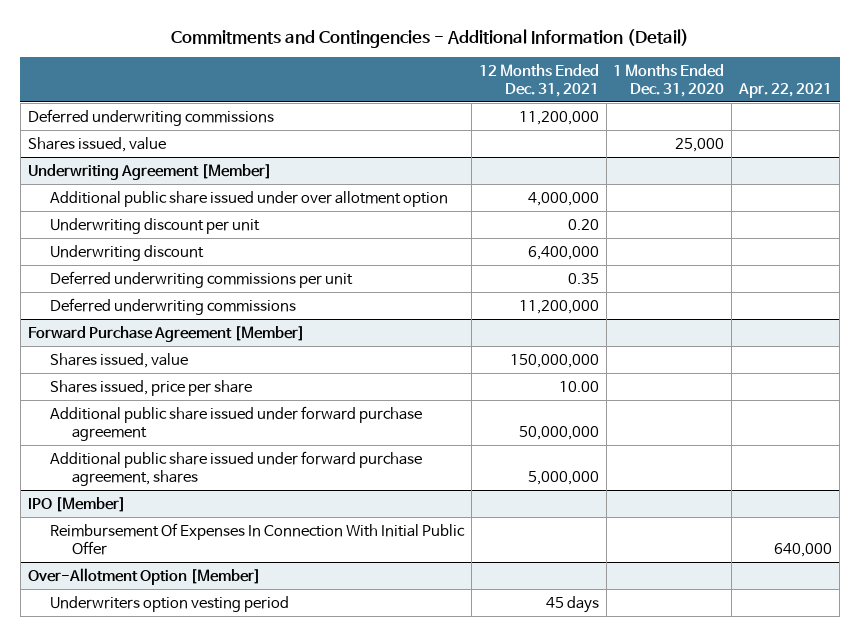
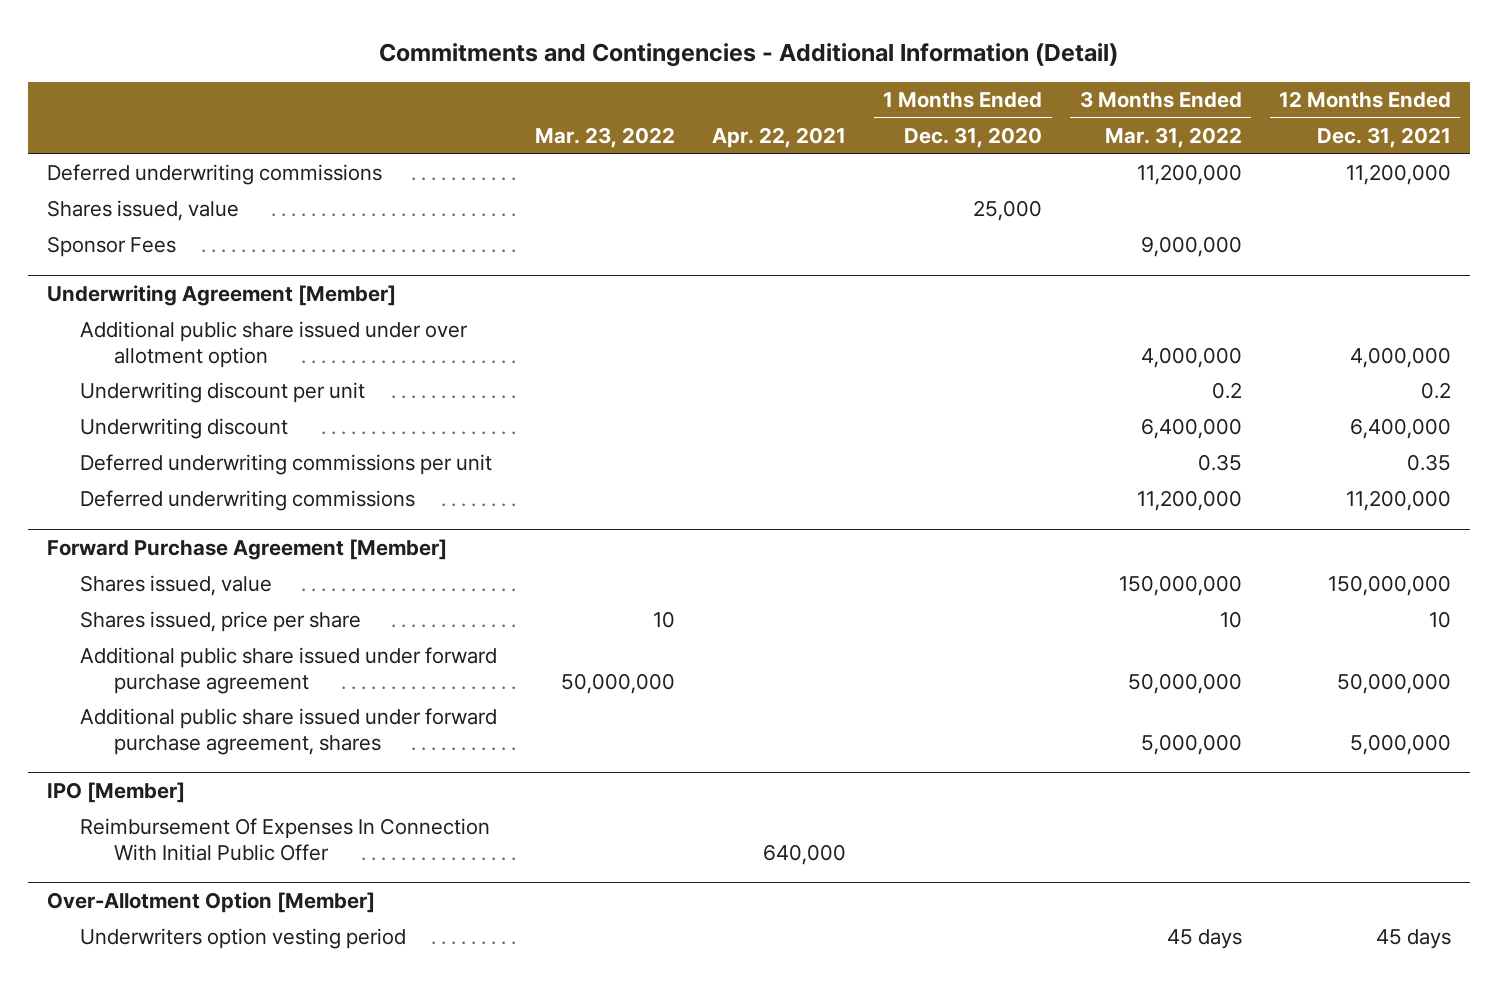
- | 12 Months Ended Dec. 31, 2021 | 1 Months Ended Dec. 31, 2020 | Apr. 22, 2021
+ | Mar. 23, 2022 | Apr. 22, 2021 | 1 Months Ended Dec. 31, 2020 | 3 Months Ended Mar. 31, 2022 | 12 Months Ended Dec. 31, 2021
+ Sponsor Fees | | | | 9,000,000 |
@ Underwriting Agreement [Member]
- Underwriting discount per unit | 0.20 | |
+ Underwriting discount per unit | | | | 0.2 | 0.2
@ Forward Purchase Agreement [Member]
- Shares issued, price per share | 10.00 | |
+ Shares issued, price per share | 10 | | | 10 | 10

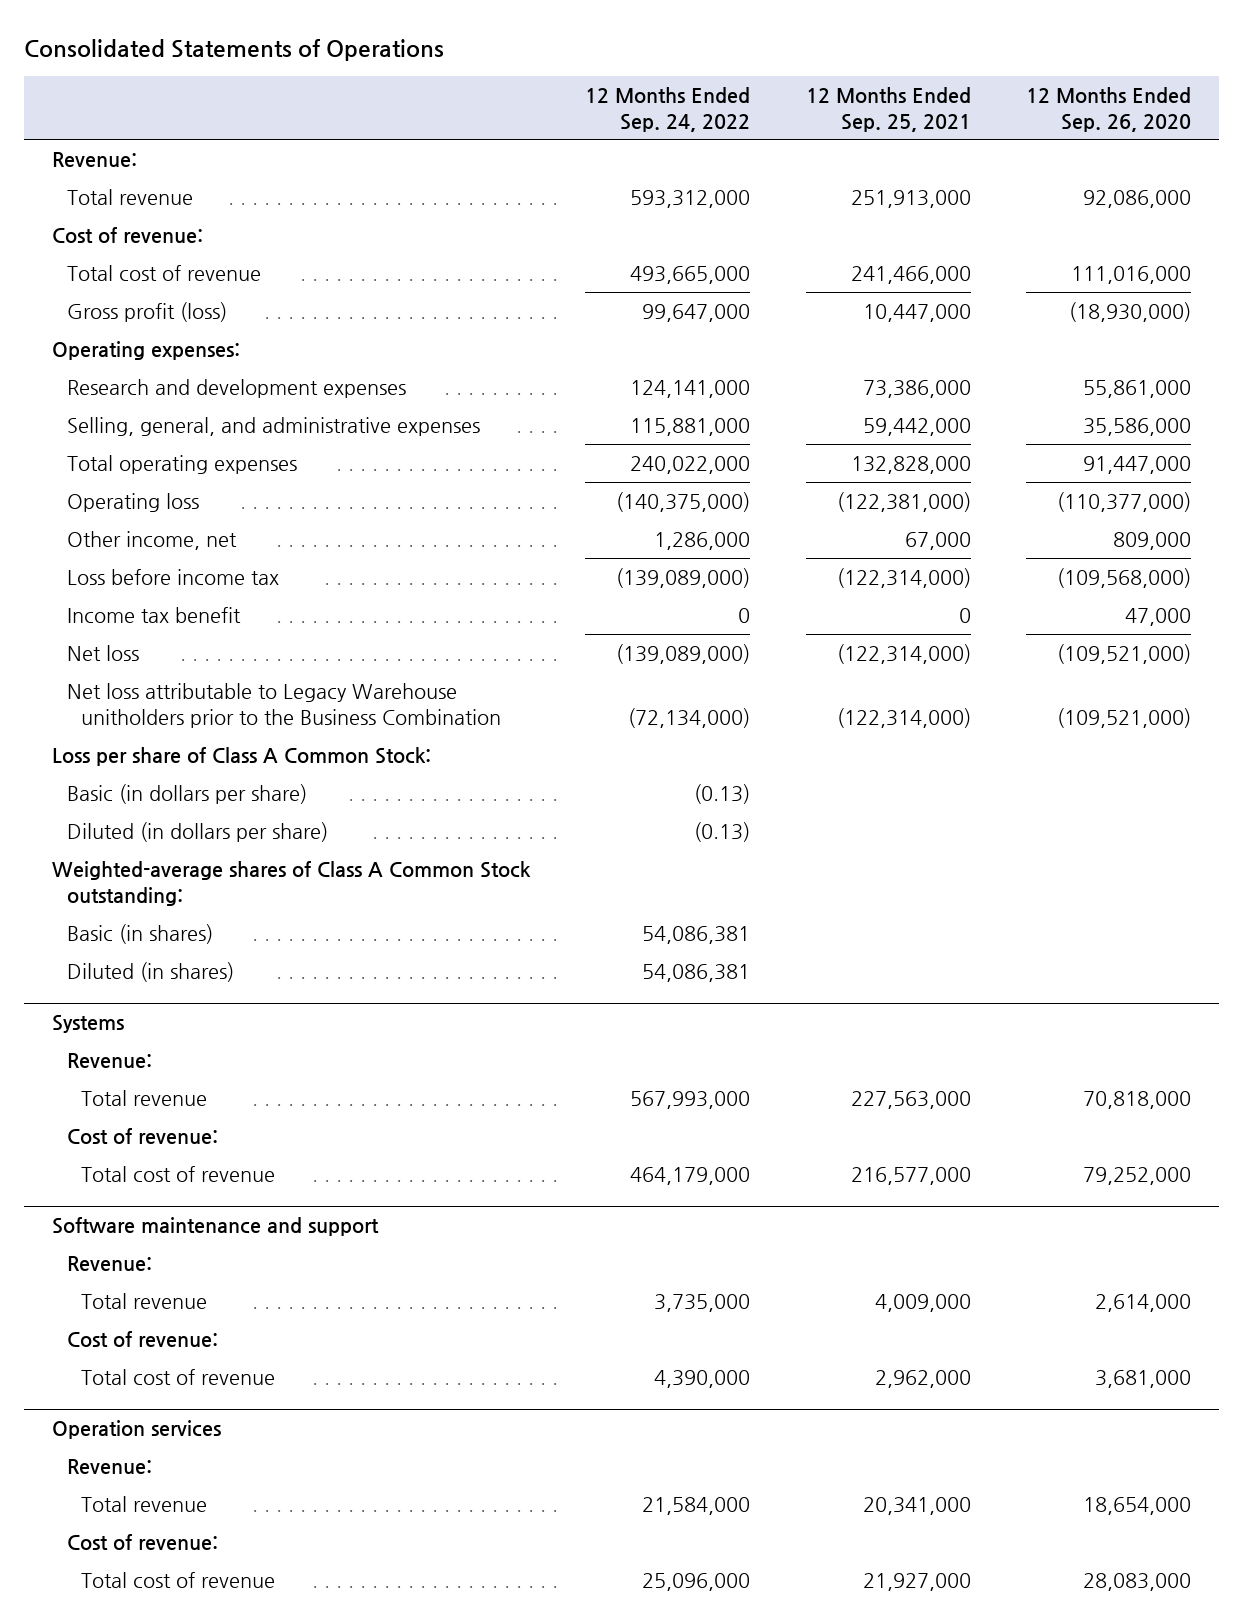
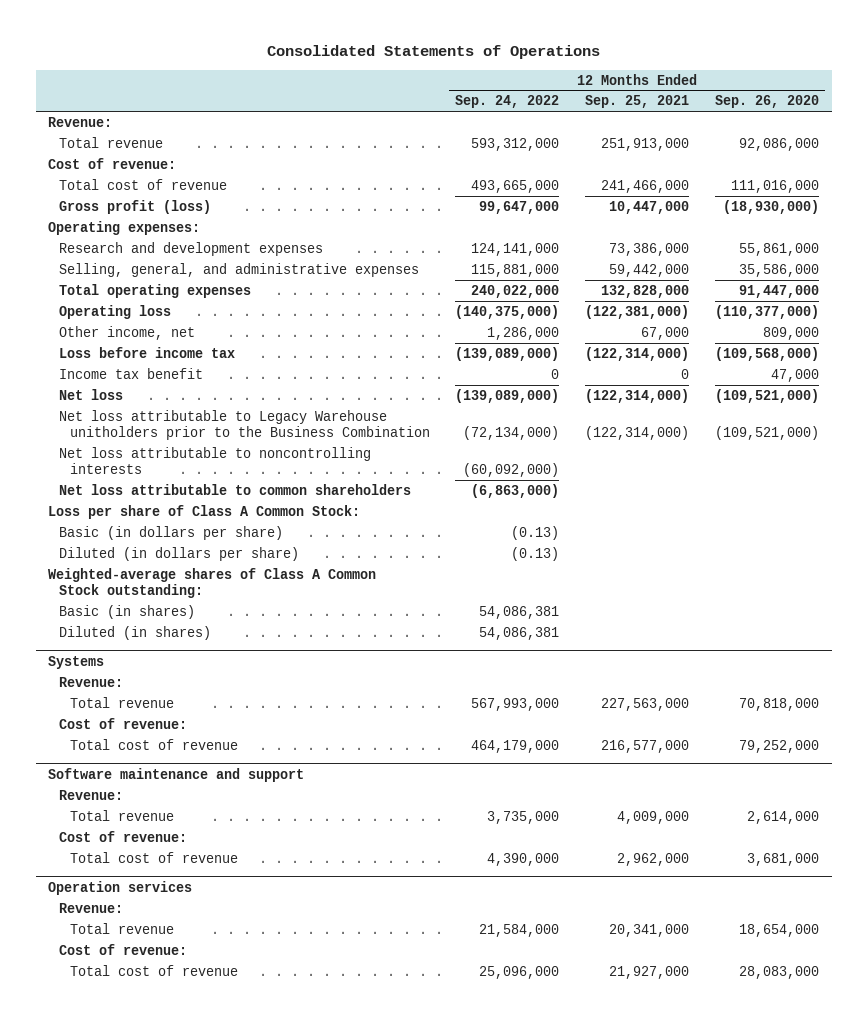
+ Net loss attributable to noncontrolling interests | (60,092,000) | |
+ Net loss attributable to common shareholders | (6,863,000) | |

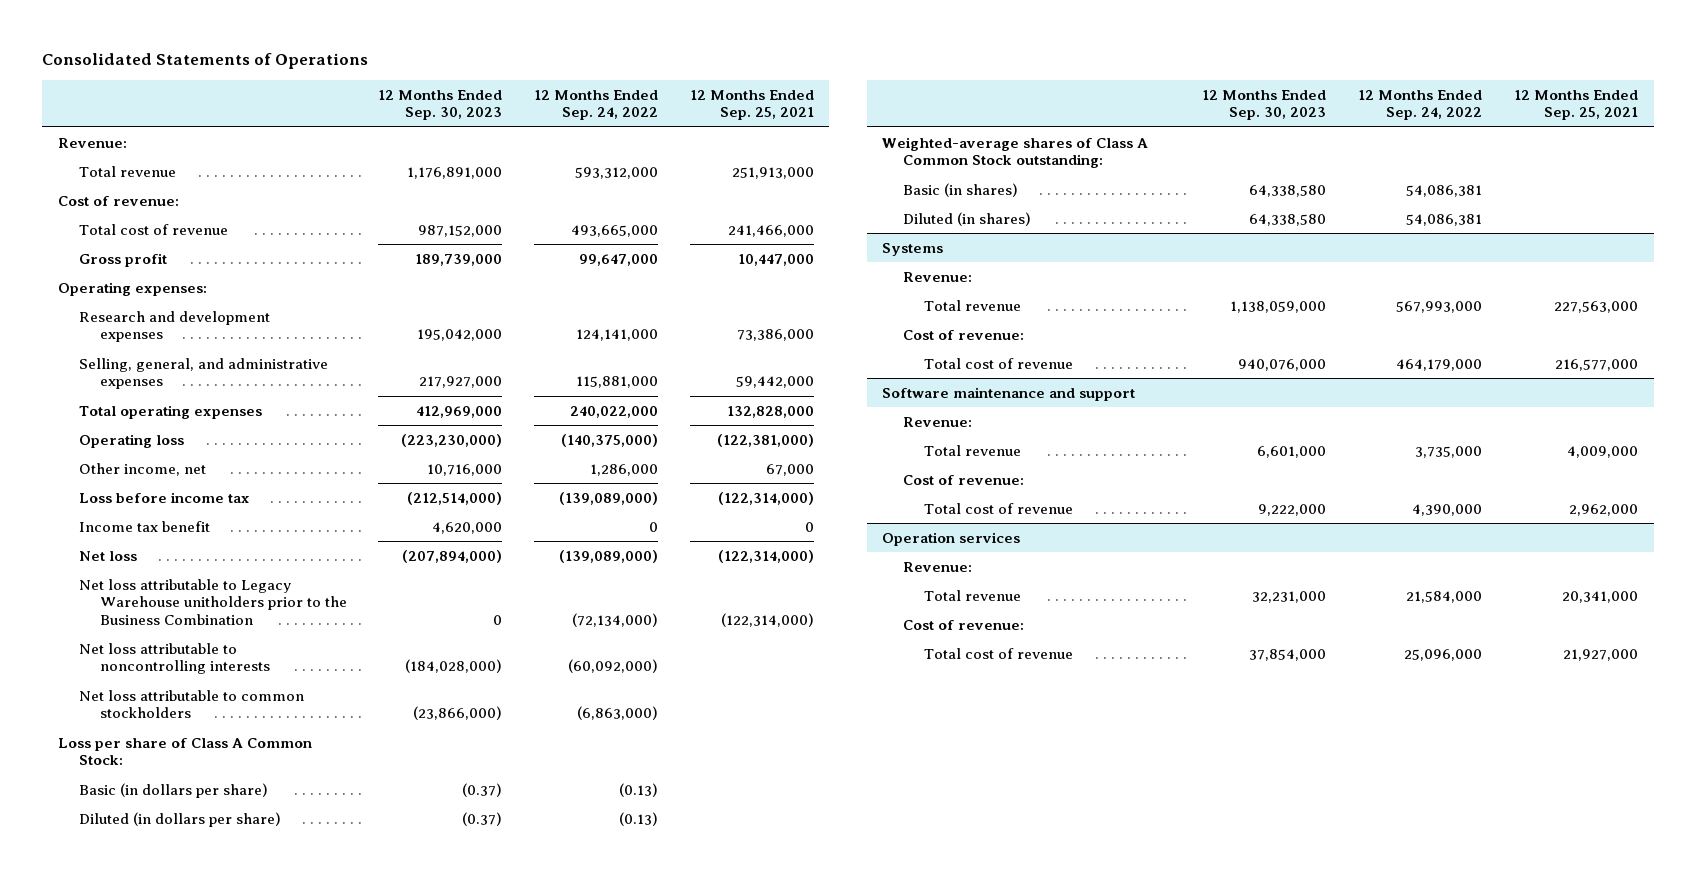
- | 12 Months Ended Sep. 24, 2022 | 12 Months Ended Sep. 25, 2021 | 12 Months Ended Sep. 26, 2020
+ | 12 Months Ended Sep. 30, 2023 | 12 Months Ended Sep. 24, 2022 | 12 Months Ended Sep. 25, 2021
- Gross profit (loss) | 99,647,000 | 10,447,000 | (18,930,000)
+ Gross profit | 189,739,000 | 99,647,000 | 10,447,000
- Net loss attributable to common shareholders | (6,863,000) | |
+ Net loss attributable to common stockholders | (23,866,000) | (6,863,000) |

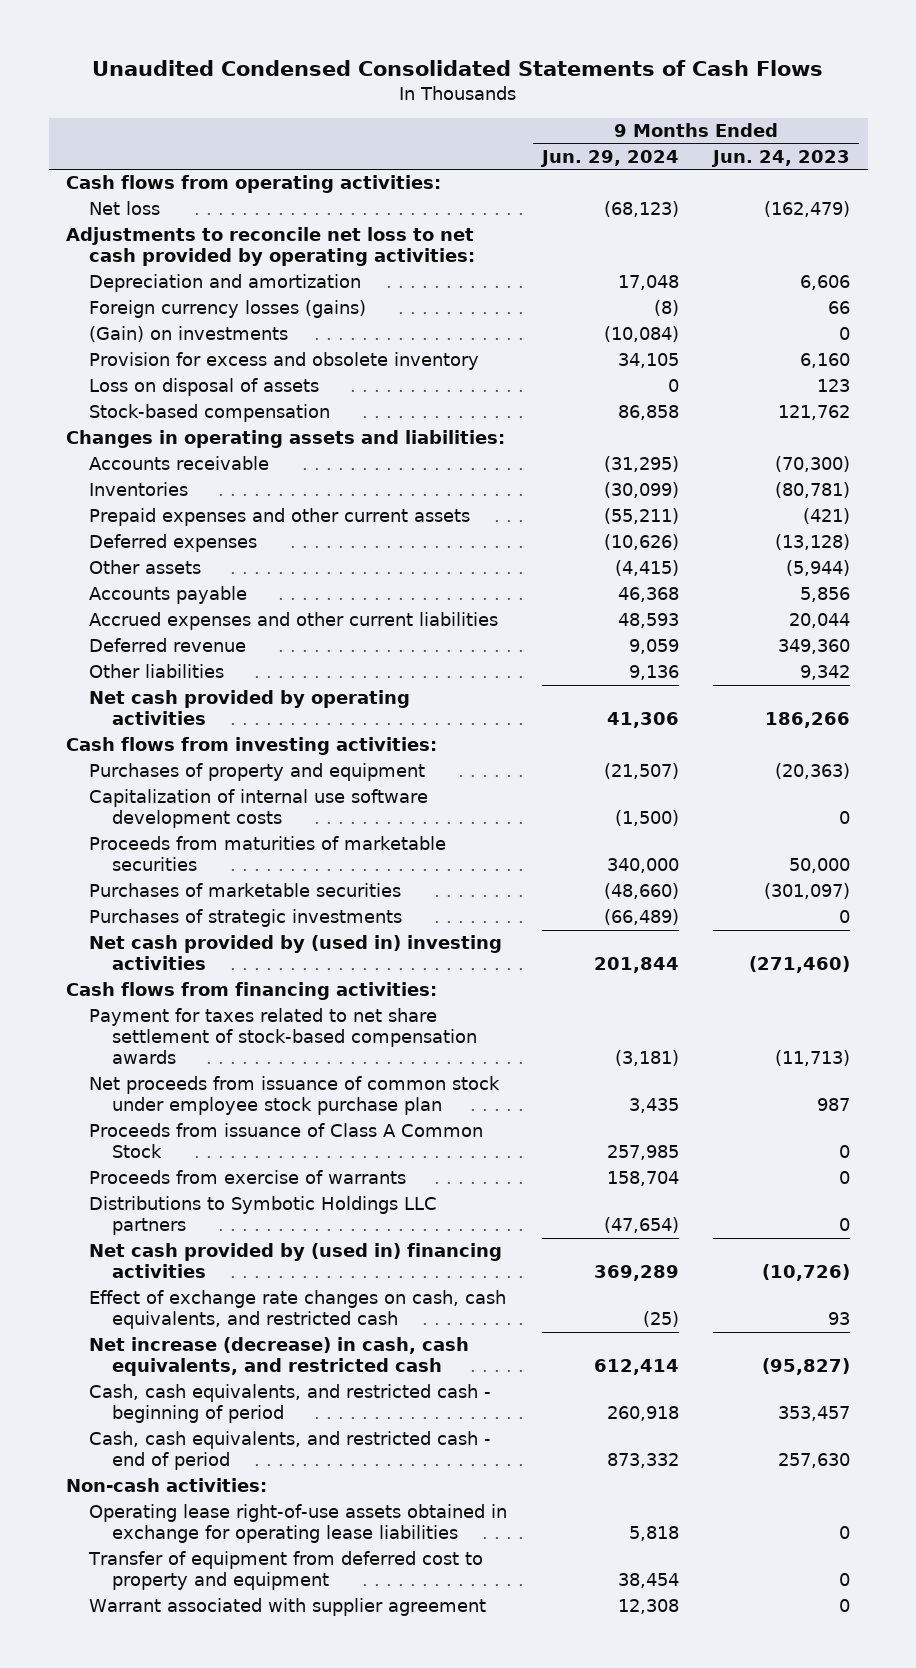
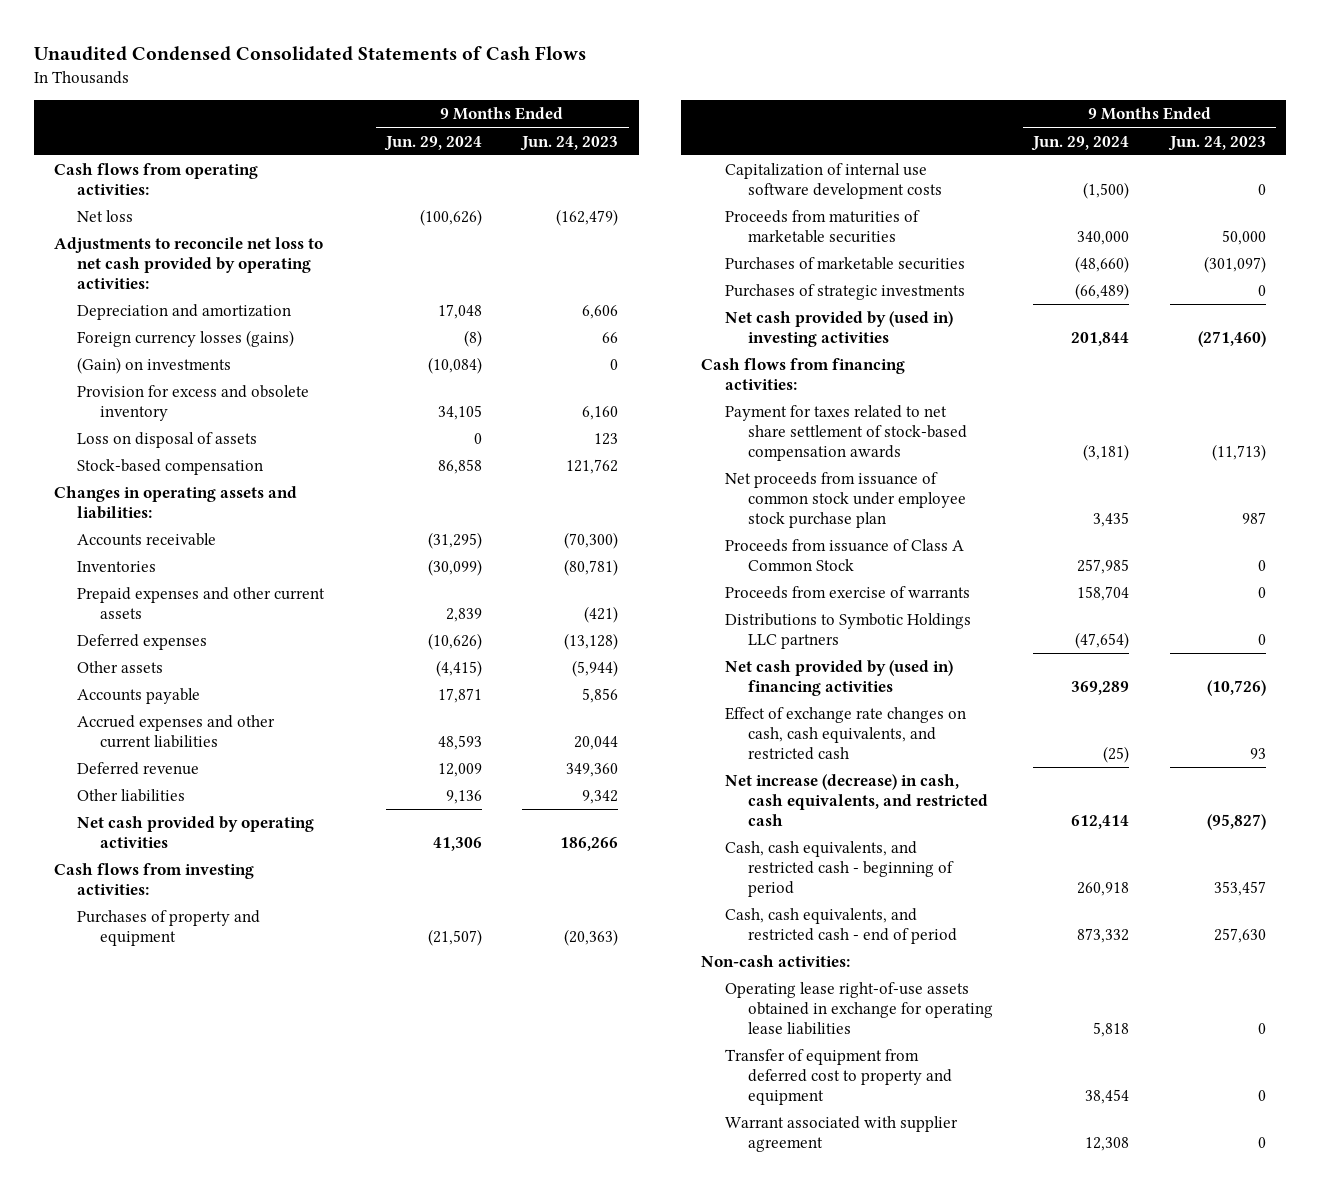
- Net loss | (68,123) | (162,479)
+ Net loss | (100,626) | (162,479)
- Prepaid expenses and other current assets | (55,211) | (421)
+ Prepaid expenses and other current assets | 2,839 | (421)
- Accounts payable | 46,368 | 5,856
+ Accounts payable | 17,871 | 5,856
- Deferred revenue | 9,059 | 349,360
+ Deferred revenue | 12,009 | 349,360

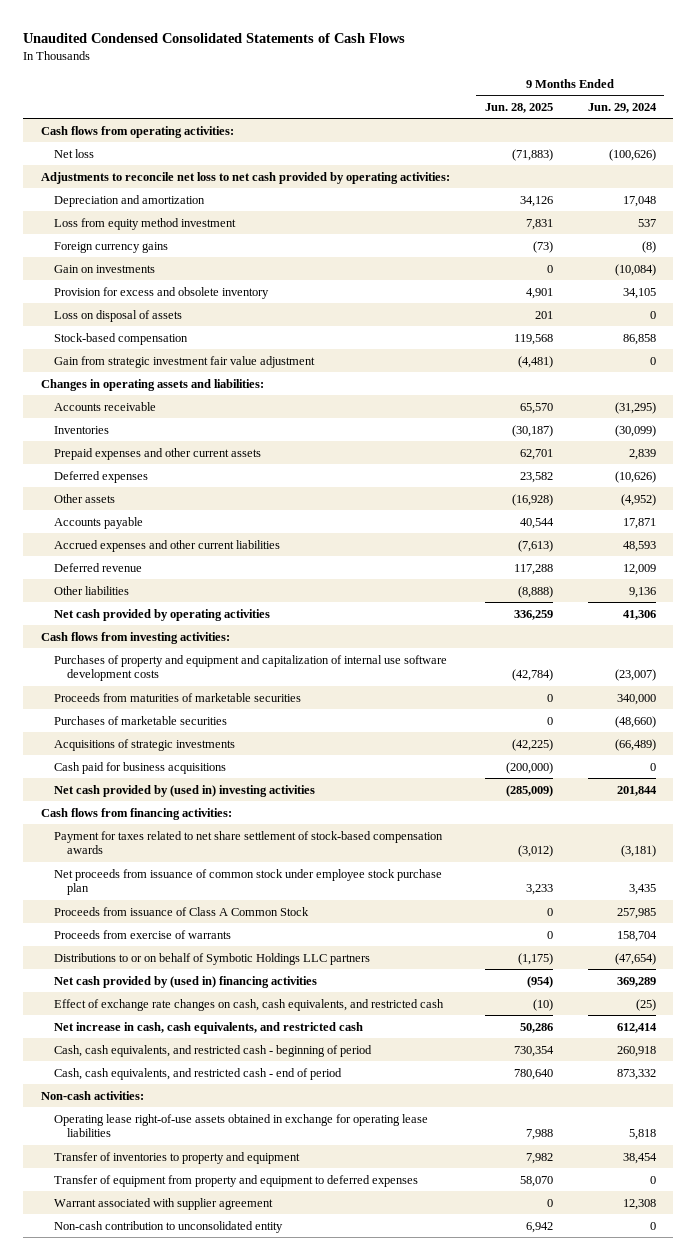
- | 9 Months Ended Jun. 29, 2024 | 9 Months Ended Jun. 24, 2023
+ | 9 Months Ended Jun. 28, 2025 | 9 Months Ended Jun. 29, 2024
- Foreign currency losses (gains) | (8) | 66
- (Gain) on investments | (10,084) | 0
+ Loss from equity method investment | 7,831 | 537
+ Foreign currency gains | (73) | (8)
+ Gain on investments | 0 | (10,084)
+ Gain from strategic investment fair value adjustment | (4,481) | 0
- Other assets | (4,415) | (5,944)
+ Other assets | (16,928) | (4,952)
- Purchases of property and equipment | (21,507) | (20,363)
- Capitalization of internal use software development costs | (1,500) | 0
+ Purchases of property and equipment and capitalization of internal use software development costs | (42,784) | (23,007)
- Purchases of strategic investments | (66,489) | 0
+ Acquisitions of strategic investments | (42,225) | (66,489)
+ Cash paid for business acquisitions | (200,000) | 0
- Distributions to Symbotic Holdings LLC partners | (47,654) | 0
+ Distributions to or on behalf of Symbotic Holdings LLC partners | (1,175) | (47,654)
- Net increase (decrease) in cash, cash equivalents, and restricted cash | 612,414 | (95,827)
+ Net increase in cash, cash equivalents, and restricted cash | 50,286 | 612,414
- Transfer of equipment from deferred cost to property and equipment | 38,454 | 0
+ Transfer of inventories to property and equipment | 7,982 | 38,454
+ Transfer of equipment from property and equipment to deferred expenses | 58,070 | 0
+ Non-cash contribution to unconsolidated entity | 6,942 | 0

